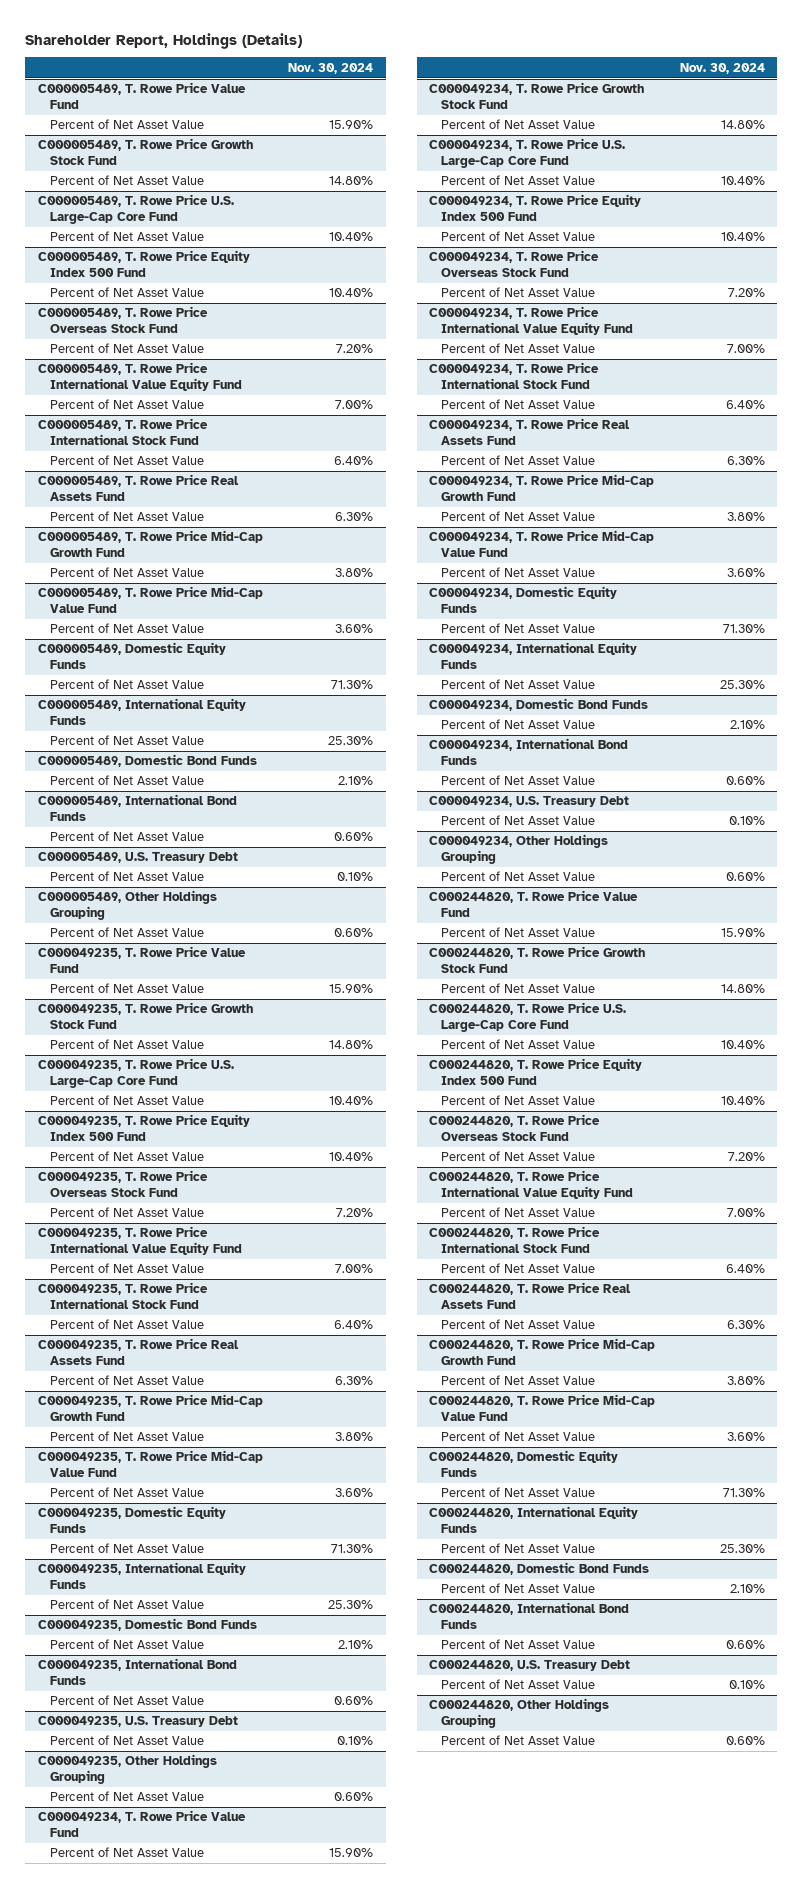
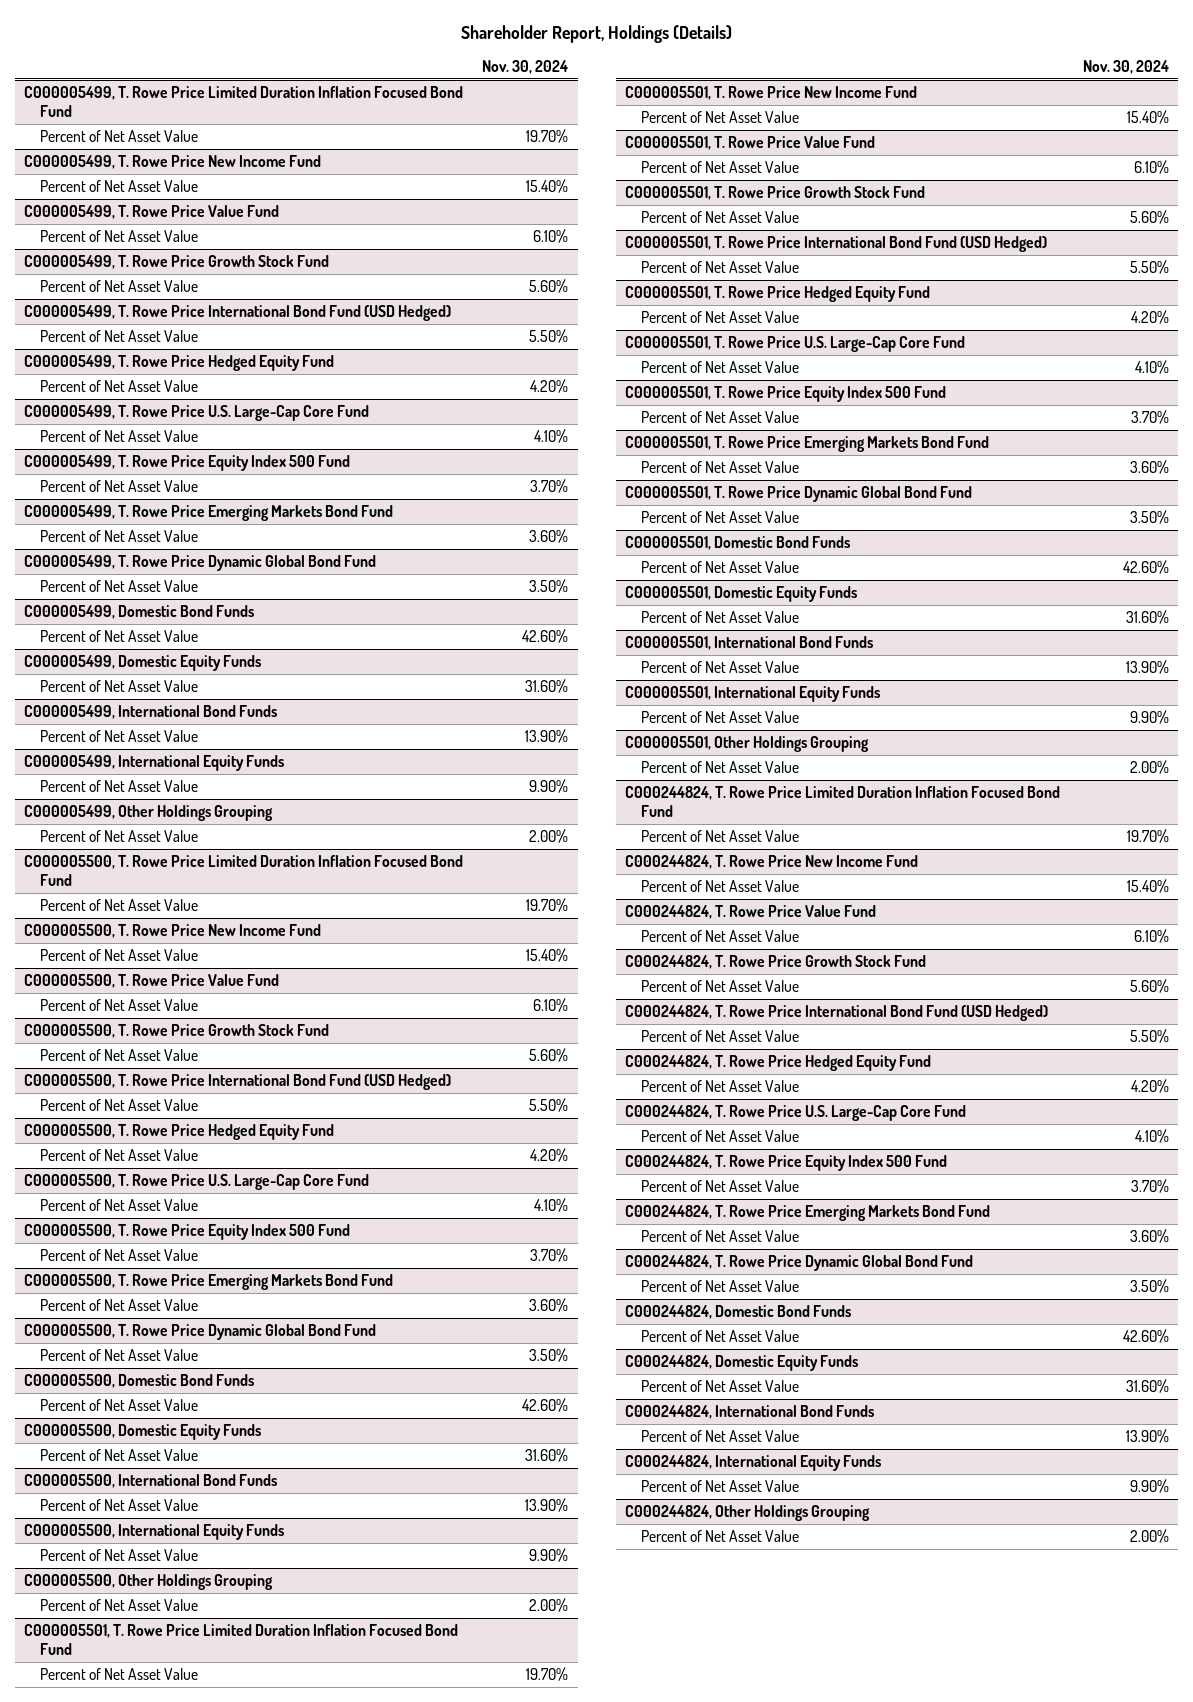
- C000005489, T. Rowe Price Value Fund
- Percent of Net Asset Value | 15.90%
- C000005489, T. Rowe Price Growth Stock Fund
- Percent of Net Asset Value | 14.80%
- C000005489, T. Rowe Price U.S. Large-Cap Core Fund
- Percent of Net Asset Value | 10.40%
- C000005489, T. Rowe Price Equity Index 500 Fund
- Percent of Net Asset Value | 10.40%
- C000005489, T. Rowe Price Overseas Stock Fund
- Percent of Net Asset Value | 7.20%
- C000005489, T. Rowe Price International Value Equity Fund
- Percent of Net Asset Value | 7.00%
- C000005489, T. Rowe Price International Stock Fund
- Percent of Net Asset Value | 6.40%
- C000005489, T. Rowe Price Real Assets Fund
- Percent of Net Asset Value | 6.30%
- C000005489, T. Rowe Price Mid-Cap Growth Fund
- Percent of Net Asset Value | 3.80%
- C000005489, T. Rowe Price Mid-Cap Value Fund
+ C000005499, T. Rowe Price Limited Duration Inflation Focused Bond Fund
+ Percent of Net Asset Value | 19.70%
+ C000005499, T. Rowe Price New Income Fund
+ Percent of Net Asset Value | 15.40%
+ C000005499, T. Rowe Price Value Fund
+ Percent of Net Asset Value | 6.10%
+ C000005499, T. Rowe Price Growth Stock Fund
+ Percent of Net Asset Value | 5.60%
+ C000005499, T. Rowe Price International Bond Fund (USD Hedged)
+ Percent of Net Asset Value | 5.50%
+ C000005499, T. Rowe Price Hedged Equity Fund
+ Percent of Net Asset Value | 4.20%
+ C000005499, T. Rowe Price U.S. Large-Cap Core Fund
+ Percent of Net Asset Value | 4.10%
+ C000005499, T. Rowe Price Equity Index 500 Fund
+ Percent of Net Asset Value | 3.70%
+ C000005499, T. Rowe Price Emerging Markets Bond Fund
- C000005489, Domestic Equity Funds
- Percent of Net Asset Value | 71.30%
- C000005489, International Equity Funds
- Percent of Net Asset Value | 25.30%
- C000005489, Domestic Bond Funds
- Percent of Net Asset Value | 2.10%
- C000005489, International Bond Funds
- Percent of Net Asset Value | 0.60%
- C000005489, U.S. Treasury Debt
- Percent of Net Asset Value | 0.10%
- C000005489, Other Holdings Grouping
- Percent of Net Asset Value | 0.60%
- C000049235, T. Rowe Price Value Fund
- Percent of Net Asset Value | 15.90%
- C000049235, T. Rowe Price Growth Stock Fund
- Percent of Net Asset Value | 14.80%
- C000049235, T. Rowe Price U.S. Large-Cap Core Fund
- Percent of Net Asset Value | 10.40%
- C000049235, T. Rowe Price Equity Index 500 Fund
- Percent of Net Asset Value | 10.40%
- C000049235, T. Rowe Price Overseas Stock Fund
- Percent of Net Asset Value | 7.20%
- C000049235, T. Rowe Price International Value Equity Fund
- Percent of Net Asset Value | 7.00%
- C000049235, T. Rowe Price International Stock Fund
- Percent of Net Asset Value | 6.40%
- C000049235, T. Rowe Price Real Assets Fund
- Percent of Net Asset Value | 6.30%
- C000049235, T. Rowe Price Mid-Cap Growth Fund
- Percent of Net Asset Value | 3.80%
- C000049235, T. Rowe Price Mid-Cap Value Fund
+ C000005499, T. Rowe Price Dynamic Global Bond Fund
+ Percent of Net Asset Value | 3.50%
+ C000005499, Domestic Bond Funds
+ Percent of Net Asset Value | 42.60%
+ C000005499, Domestic Equity Funds
+ Percent of Net Asset Value | 31.60%
+ C000005499, International Bond Funds
+ Percent of Net Asset Value | 13.90%
+ C000005499, International Equity Funds
+ Percent of Net Asset Value | 9.90%
+ C000005499, Other Holdings Grouping
+ Percent of Net Asset Value | 2.00%
+ C000005500, T. Rowe Price Limited Duration Inflation Focused Bond Fund
+ Percent of Net Asset Value | 19.70%
+ C000005500, T. Rowe Price New Income Fund
+ Percent of Net Asset Value | 15.40%
+ C000005500, T. Rowe Price Value Fund
+ Percent of Net Asset Value | 6.10%
+ C000005500, T. Rowe Price Growth Stock Fund
+ Percent of Net Asset Value | 5.60%
+ C000005500, T. Rowe Price International Bond Fund (USD Hedged)
+ Percent of Net Asset Value | 5.50%
+ C000005500, T. Rowe Price Hedged Equity Fund
+ Percent of Net Asset Value | 4.20%
+ C000005500, T. Rowe Price U.S. Large-Cap Core Fund
+ Percent of Net Asset Value | 4.10%
+ C000005500, T. Rowe Price Equity Index 500 Fund
+ Percent of Net Asset Value | 3.70%
+ C000005500, T. Rowe Price Emerging Markets Bond Fund
- C000049235, Domestic Equity Funds
- Percent of Net Asset Value | 71.30%
- C000049235, International Equity Funds
- Percent of Net Asset Value | 25.30%
- C000049235, Domestic Bond Funds
- Percent of Net Asset Value | 2.10%
- C000049235, International Bond Funds
- Percent of Net Asset Value | 0.60%
- C000049235, U.S. Treasury Debt
- Percent of Net Asset Value | 0.10%
- C000049235, Other Holdings Grouping
- Percent of Net Asset Value | 0.60%
- C000049234, T. Rowe Price Value Fund
- Percent of Net Asset Value | 15.90%
- C000049234, T. Rowe Price Growth Stock Fund
- Percent of Net Asset Value | 14.80%
- C000049234, T. Rowe Price U.S. Large-Cap Core Fund
- Percent of Net Asset Value | 10.40%
- C000049234, T. Rowe Price Equity Index 500 Fund
- Percent of Net Asset Value | 10.40%
- C000049234, T. Rowe Price Overseas Stock Fund
- Percent of Net Asset Value | 7.20%
- C000049234, T. Rowe Price International Value Equity Fund
- Percent of Net Asset Value | 7.00%
- C000049234, T. Rowe Price International Stock Fund
- Percent of Net Asset Value | 6.40%
- C000049234, T. Rowe Price Real Assets Fund
- Percent of Net Asset Value | 6.30%
- C000049234, T. Rowe Price Mid-Cap Growth Fund
- Percent of Net Asset Value | 3.80%
- C000049234, T. Rowe Price Mid-Cap Value Fund
+ C000005500, T. Rowe Price Dynamic Global Bond Fund
+ Percent of Net Asset Value | 3.50%
+ C000005500, Domestic Bond Funds
+ Percent of Net Asset Value | 42.60%
+ C000005500, Domestic Equity Funds
+ Percent of Net Asset Value | 31.60%
+ C000005500, International Bond Funds
+ Percent of Net Asset Value | 13.90%
+ C000005500, International Equity Funds
+ Percent of Net Asset Value | 9.90%
+ C000005500, Other Holdings Grouping
+ Percent of Net Asset Value | 2.00%
+ C000005501, T. Rowe Price Limited Duration Inflation Focused Bond Fund
+ Percent of Net Asset Value | 19.70%
+ C000005501, T. Rowe Price New Income Fund
+ Percent of Net Asset Value | 15.40%
+ C000005501, T. Rowe Price Value Fund
+ Percent of Net Asset Value | 6.10%
+ C000005501, T. Rowe Price Growth Stock Fund
+ Percent of Net Asset Value | 5.60%
+ C000005501, T. Rowe Price International Bond Fund (USD Hedged)
+ Percent of Net Asset Value | 5.50%
+ C000005501, T. Rowe Price Hedged Equity Fund
+ Percent of Net Asset Value | 4.20%
+ C000005501, T. Rowe Price U.S. Large-Cap Core Fund
+ Percent of Net Asset Value | 4.10%
+ C000005501, T. Rowe Price Equity Index 500 Fund
+ Percent of Net Asset Value | 3.70%
+ C000005501, T. Rowe Price Emerging Markets Bond Fund
- C000049234, Domestic Equity Funds
- Percent of Net Asset Value | 71.30%
- C000049234, International Equity Funds
- Percent of Net Asset Value | 25.30%
- C000049234, Domestic Bond Funds
- Percent of Net Asset Value | 2.10%
- C000049234, International Bond Funds
- Percent of Net Asset Value | 0.60%
- C000049234, U.S. Treasury Debt
- Percent of Net Asset Value | 0.10%
- C000049234, Other Holdings Grouping
- Percent of Net Asset Value | 0.60%
- C000244820, T. Rowe Price Value Fund
- Percent of Net Asset Value | 15.90%
- C000244820, T. Rowe Price Growth Stock Fund
- Percent of Net Asset Value | 14.80%
- C000244820, T. Rowe Price U.S. Large-Cap Core Fund
- Percent of Net Asset Value | 10.40%
- C000244820, T. Rowe Price Equity Index 500 Fund
- Percent of Net Asset Value | 10.40%
- C000244820, T. Rowe Price Overseas Stock Fund
- Percent of Net Asset Value | 7.20%
- C000244820, T. Rowe Price International Value Equity Fund
- Percent of Net Asset Value | 7.00%
- C000244820, T. Rowe Price International Stock Fund
- Percent of Net Asset Value | 6.40%
- C000244820, T. Rowe Price Real Assets Fund
- Percent of Net Asset Value | 6.30%
- C000244820, T. Rowe Price Mid-Cap Growth Fund
- Percent of Net Asset Value | 3.80%
- C000244820, T. Rowe Price Mid-Cap Value Fund
+ C000005501, T. Rowe Price Dynamic Global Bond Fund
+ Percent of Net Asset Value | 3.50%
+ C000005501, Domestic Bond Funds
+ Percent of Net Asset Value | 42.60%
+ C000005501, Domestic Equity Funds
+ Percent of Net Asset Value | 31.60%
+ C000005501, International Bond Funds
+ Percent of Net Asset Value | 13.90%
+ C000005501, International Equity Funds
+ Percent of Net Asset Value | 9.90%
+ C000005501, Other Holdings Grouping
+ Percent of Net Asset Value | 2.00%
+ C000244824, T. Rowe Price Limited Duration Inflation Focused Bond Fund
+ Percent of Net Asset Value | 19.70%
+ C000244824, T. Rowe Price New Income Fund
+ Percent of Net Asset Value | 15.40%
+ C000244824, T. Rowe Price Value Fund
+ Percent of Net Asset Value | 6.10%
+ C000244824, T. Rowe Price Growth Stock Fund
+ Percent of Net Asset Value | 5.60%
+ C000244824, T. Rowe Price International Bond Fund (USD Hedged)
+ Percent of Net Asset Value | 5.50%
+ C000244824, T. Rowe Price Hedged Equity Fund
+ Percent of Net Asset Value | 4.20%
+ C000244824, T. Rowe Price U.S. Large-Cap Core Fund
+ Percent of Net Asset Value | 4.10%
+ C000244824, T. Rowe Price Equity Index 500 Fund
+ Percent of Net Asset Value | 3.70%
+ C000244824, T. Rowe Price Emerging Markets Bond Fund
- C000244820, Domestic Equity Funds
- Percent of Net Asset Value | 71.30%
- C000244820, International Equity Funds
- Percent of Net Asset Value | 25.30%
- C000244820, Domestic Bond Funds
- Percent of Net Asset Value | 2.10%
- C000244820, International Bond Funds
- Percent of Net Asset Value | 0.60%
- C000244820, U.S. Treasury Debt
- Percent of Net Asset Value | 0.10%
- C000244820, Other Holdings Grouping
- Percent of Net Asset Value | 0.60%
+ C000244824, T. Rowe Price Dynamic Global Bond Fund
+ Percent of Net Asset Value | 3.50%
+ C000244824, Domestic Bond Funds
+ Percent of Net Asset Value | 42.60%
+ C000244824, Domestic Equity Funds
+ Percent of Net Asset Value | 31.60%
+ C000244824, International Bond Funds
+ Percent of Net Asset Value | 13.90%
+ C000244824, International Equity Funds
+ Percent of Net Asset Value | 9.90%
+ C000244824, Other Holdings Grouping
+ Percent of Net Asset Value | 2.00%

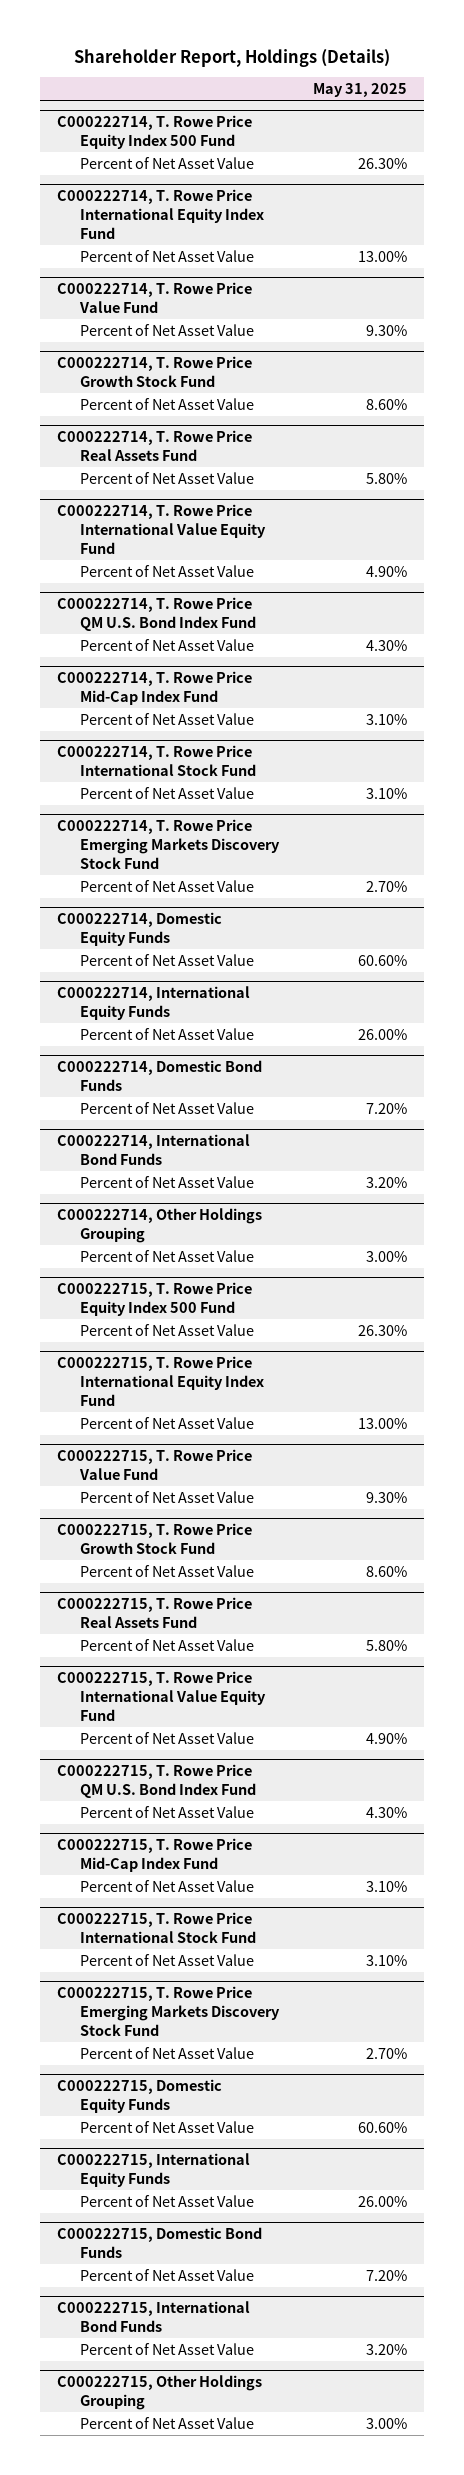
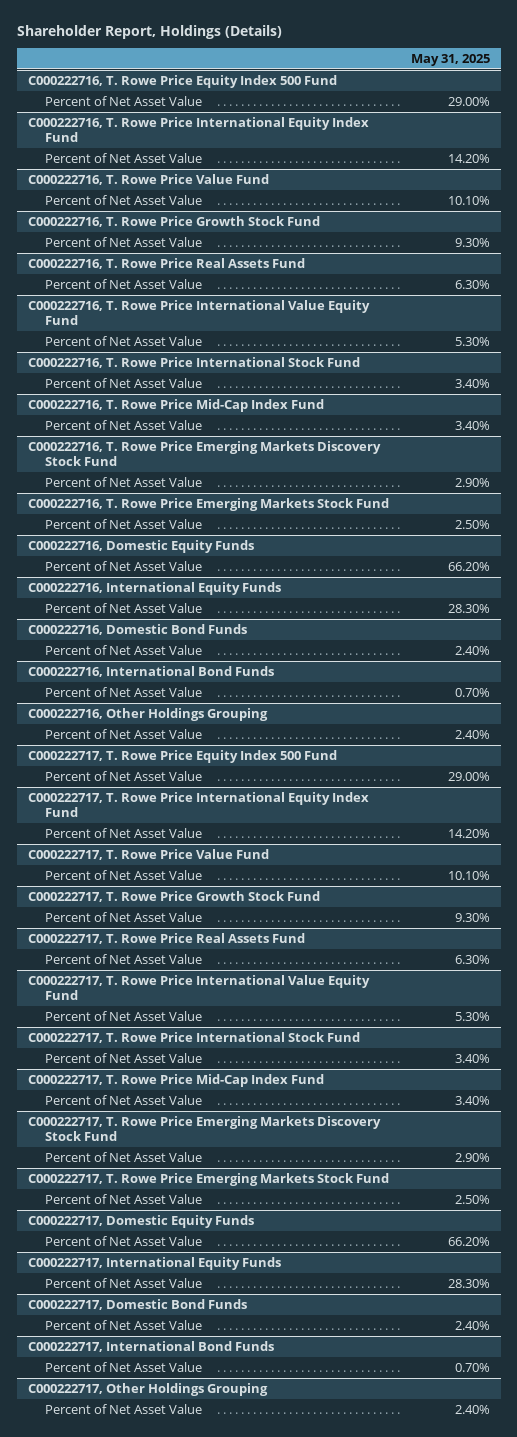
- C000222714, T. Rowe Price Equity Index 500 Fund
- Percent of Net Asset Value | 26.30%
- C000222714, T. Rowe Price International Equity Index Fund
- Percent of Net Asset Value | 13.00%
- C000222714, T. Rowe Price Value Fund
+ C000222716, T. Rowe Price Equity Index 500 Fund
+ Percent of Net Asset Value | 29.00%
+ C000222716, T. Rowe Price International Equity Index Fund
+ Percent of Net Asset Value | 14.20%
+ C000222716, T. Rowe Price Value Fund
+ Percent of Net Asset Value | 10.10%
+ C000222716, T. Rowe Price Growth Stock Fund
- C000222714, T. Rowe Price Growth Stock Fund
- Percent of Net Asset Value | 8.60%
- C000222714, T. Rowe Price Real Assets Fund
- Percent of Net Asset Value | 5.80%
- C000222714, T. Rowe Price International Value Equity Fund
- Percent of Net Asset Value | 4.90%
- C000222714, T. Rowe Price QM U.S. Bond Index Fund
- Percent of Net Asset Value | 4.30%
- C000222714, T. Rowe Price Mid-Cap Index Fund
- Percent of Net Asset Value | 3.10%
- C000222714, T. Rowe Price International Stock Fund
- Percent of Net Asset Value | 3.10%
- C000222714, T. Rowe Price Emerging Markets Discovery Stock Fund
- Percent of Net Asset Value | 2.70%
- C000222714, Domestic Equity Funds
- Percent of Net Asset Value | 60.60%
- C000222714, International Equity Funds
- Percent of Net Asset Value | 26.00%
- C000222714, Domestic Bond Funds
- Percent of Net Asset Value | 7.20%
- C000222714, International Bond Funds
- Percent of Net Asset Value | 3.20%
- C000222714, Other Holdings Grouping
- Percent of Net Asset Value | 3.00%
- C000222715, T. Rowe Price Equity Index 500 Fund
- Percent of Net Asset Value | 26.30%
- C000222715, T. Rowe Price International Equity Index Fund
- Percent of Net Asset Value | 13.00%
- C000222715, T. Rowe Price Value Fund
+ C000222716, T. Rowe Price Real Assets Fund
+ Percent of Net Asset Value | 6.30%
+ C000222716, T. Rowe Price International Value Equity Fund
+ Percent of Net Asset Value | 5.30%
+ C000222716, T. Rowe Price International Stock Fund
+ Percent of Net Asset Value | 3.40%
+ C000222716, T. Rowe Price Mid-Cap Index Fund
+ Percent of Net Asset Value | 3.40%
+ C000222716, T. Rowe Price Emerging Markets Discovery Stock Fund
+ Percent of Net Asset Value | 2.90%
+ C000222716, T. Rowe Price Emerging Markets Stock Fund
+ Percent of Net Asset Value | 2.50%
+ C000222716, Domestic Equity Funds
+ Percent of Net Asset Value | 66.20%
+ C000222716, International Equity Funds
+ Percent of Net Asset Value | 28.30%
+ C000222716, Domestic Bond Funds
+ Percent of Net Asset Value | 2.40%
+ C000222716, International Bond Funds
+ Percent of Net Asset Value | 0.70%
+ C000222716, Other Holdings Grouping
+ Percent of Net Asset Value | 2.40%
+ C000222717, T. Rowe Price Equity Index 500 Fund
+ Percent of Net Asset Value | 29.00%
+ C000222717, T. Rowe Price International Equity Index Fund
+ Percent of Net Asset Value | 14.20%
+ C000222717, T. Rowe Price Value Fund
+ Percent of Net Asset Value | 10.10%
+ C000222717, T. Rowe Price Growth Stock Fund
- C000222715, T. Rowe Price Growth Stock Fund
- Percent of Net Asset Value | 8.60%
- C000222715, T. Rowe Price Real Assets Fund
- Percent of Net Asset Value | 5.80%
- C000222715, T. Rowe Price International Value Equity Fund
- Percent of Net Asset Value | 4.90%
- C000222715, T. Rowe Price QM U.S. Bond Index Fund
- Percent of Net Asset Value | 4.30%
- C000222715, T. Rowe Price Mid-Cap Index Fund
- Percent of Net Asset Value | 3.10%
- C000222715, T. Rowe Price International Stock Fund
- Percent of Net Asset Value | 3.10%
- C000222715, T. Rowe Price Emerging Markets Discovery Stock Fund
- Percent of Net Asset Value | 2.70%
- C000222715, Domestic Equity Funds
- Percent of Net Asset Value | 60.60%
- C000222715, International Equity Funds
- Percent of Net Asset Value | 26.00%
- C000222715, Domestic Bond Funds
- Percent of Net Asset Value | 7.20%
- C000222715, International Bond Funds
- Percent of Net Asset Value | 3.20%
- C000222715, Other Holdings Grouping
- Percent of Net Asset Value | 3.00%
+ C000222717, T. Rowe Price Real Assets Fund
+ Percent of Net Asset Value | 6.30%
+ C000222717, T. Rowe Price International Value Equity Fund
+ Percent of Net Asset Value | 5.30%
+ C000222717, T. Rowe Price International Stock Fund
+ Percent of Net Asset Value | 3.40%
+ C000222717, T. Rowe Price Mid-Cap Index Fund
+ Percent of Net Asset Value | 3.40%
+ C000222717, T. Rowe Price Emerging Markets Discovery Stock Fund
+ Percent of Net Asset Value | 2.90%
+ C000222717, T. Rowe Price Emerging Markets Stock Fund
+ Percent of Net Asset Value | 2.50%
+ C000222717, Domestic Equity Funds
+ Percent of Net Asset Value | 66.20%
+ C000222717, International Equity Funds
+ Percent of Net Asset Value | 28.30%
+ C000222717, Domestic Bond Funds
+ Percent of Net Asset Value | 2.40%
+ C000222717, International Bond Funds
+ Percent of Net Asset Value | 0.70%
+ C000222717, Other Holdings Grouping
+ Percent of Net Asset Value | 2.40%

